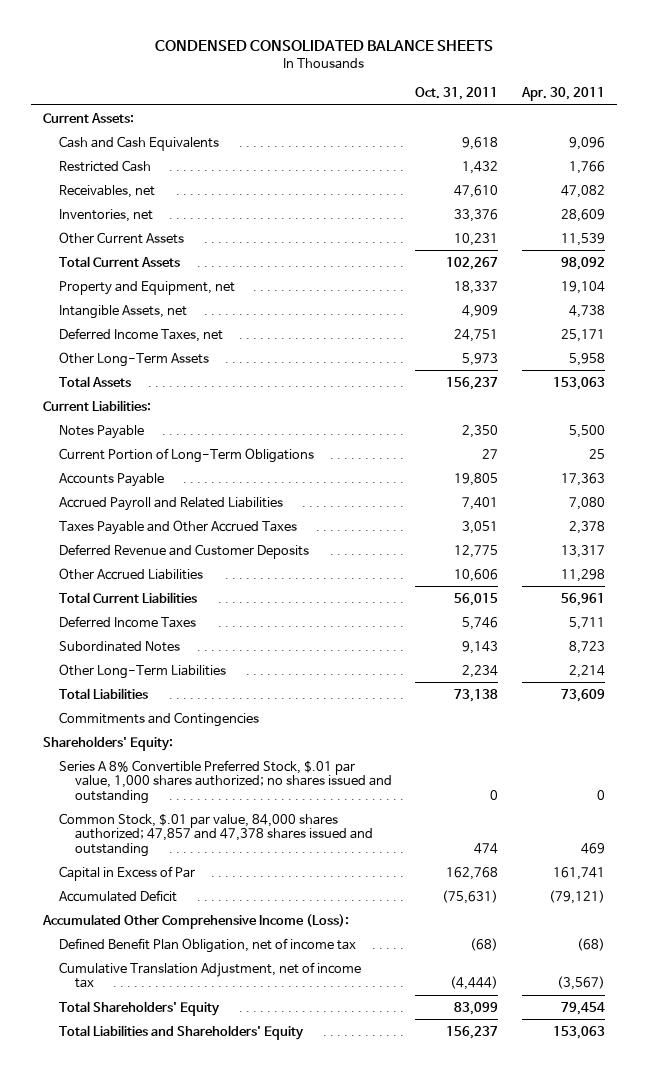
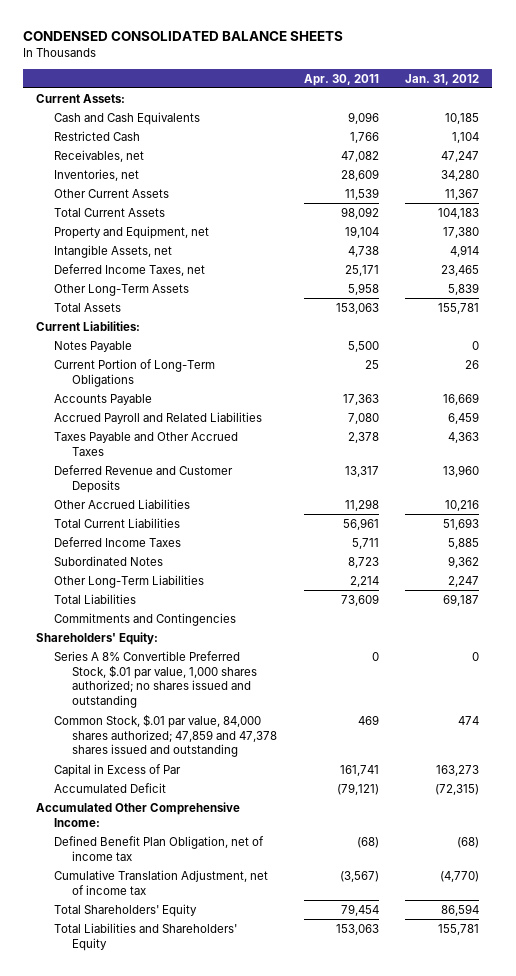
- | Oct. 31, 2011 | Apr. 30, 2011
+ | Apr. 30, 2011 | Jan. 31, 2012
- Common Stock, $.01 par value, 84,000 shares authorized; 47,857 and 47,378 shares issued and outstanding | 474 | 469
+ Common Stock, $.01 par value, 84,000 shares authorized; 47,859 and 47,378 shares issued and outstanding | 469 | 474
- Accumulated Other Comprehensive Income (Loss):
+ Accumulated Other Comprehensive Income:

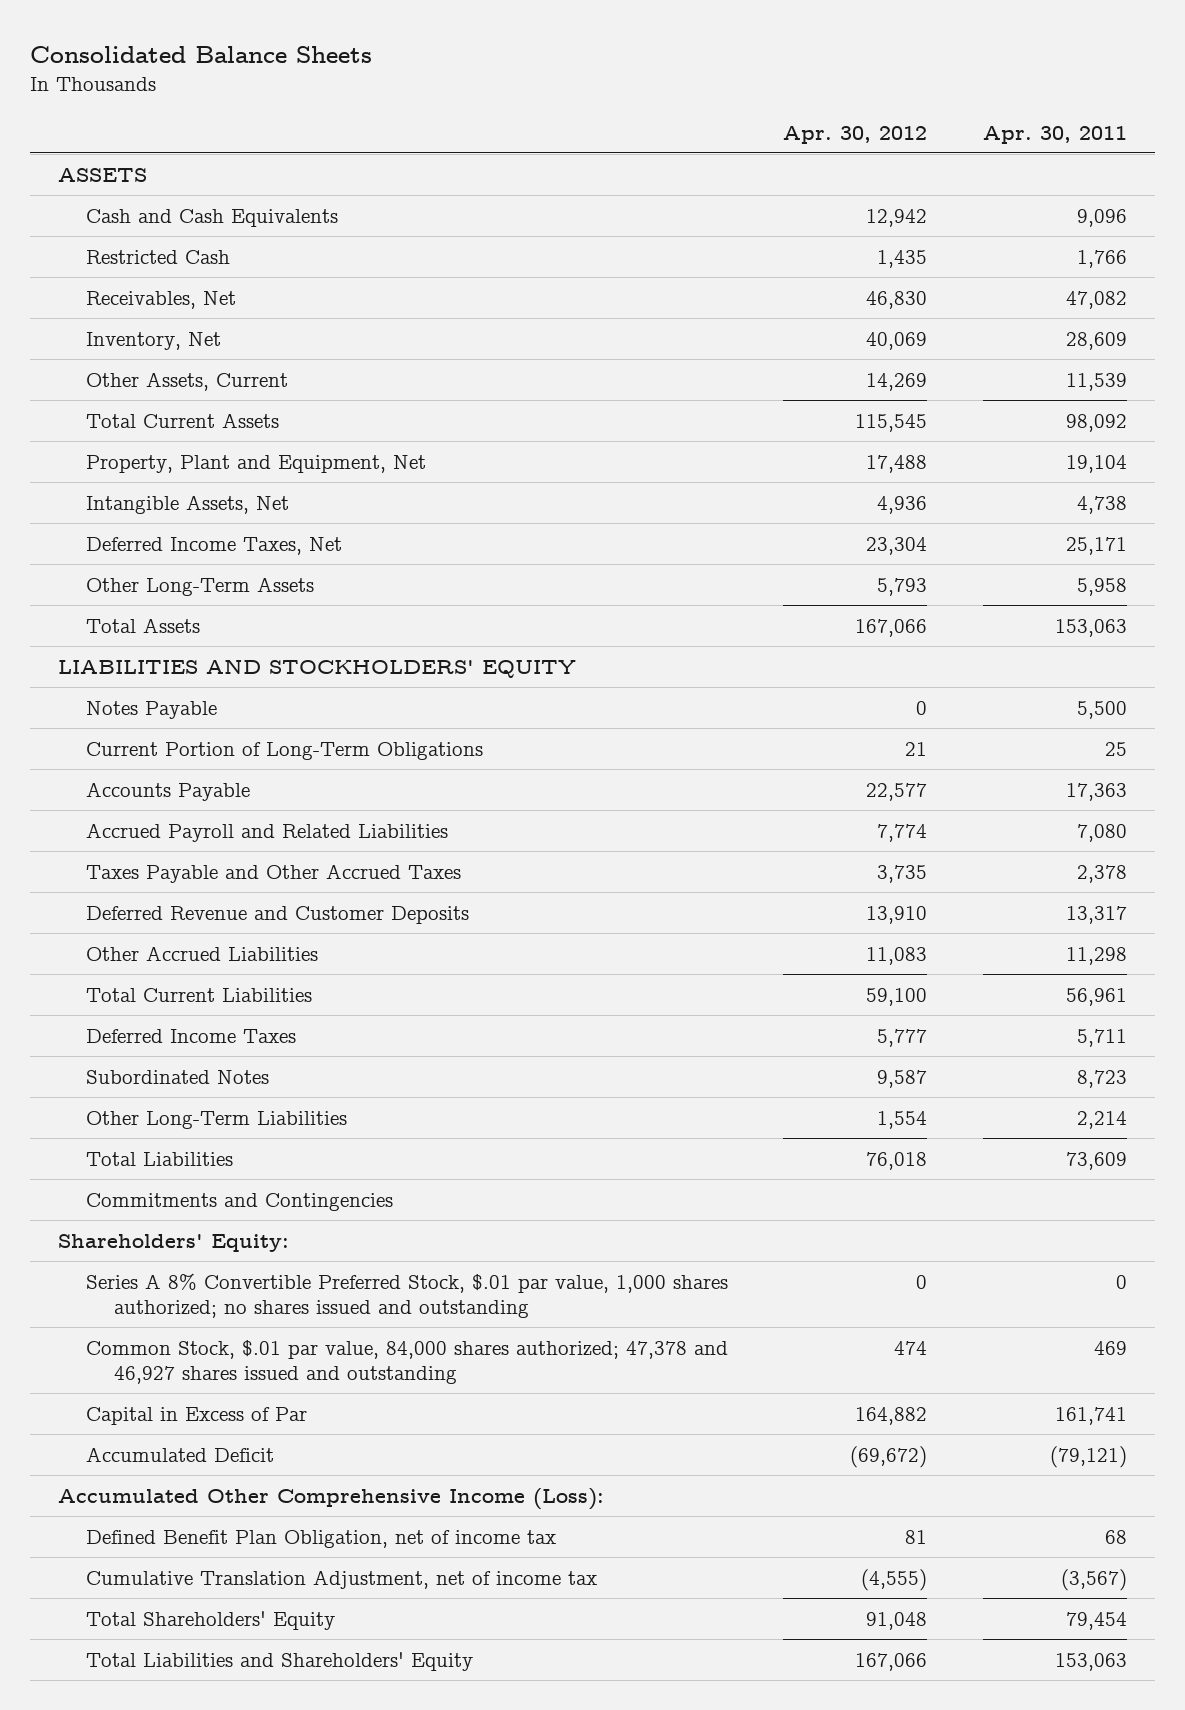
- CONDENSED CONSOLIDATED BALANCE SHEETS
+ Consolidated Balance Sheets
- | Apr. 30, 2011 | Jan. 31, 2012
+ | Apr. 30, 2012 | Apr. 30, 2011
- Current Assets:
+ ASSETS
- Receivables, net | 47,082 | 47,247
- Inventories, net | 28,609 | 34,280
- Other Current Assets | 11,539 | 11,367
+ Receivables, Net | 46,830 | 47,082
+ Inventory, Net | 40,069 | 28,609
+ Other Assets, Current | 14,269 | 11,539
- Property and Equipment, net | 19,104 | 17,380
- Intangible Assets, net | 4,738 | 4,914
- Deferred Income Taxes, net | 25,171 | 23,465
+ Property, Plant and Equipment, Net | 17,488 | 19,104
+ Intangible Assets, Net | 4,936 | 4,738
+ Deferred Income Taxes, Net | 23,304 | 25,171
- Current Liabilities:
+ LIABILITIES AND STOCKHOLDERS' EQUITY
- Common Stock, $.01 par value, 84,000 shares authorized; 47,859 and 47,378 shares issued and outstanding | 469 | 474
+ Common Stock, $.01 par value, 84,000 shares authorized; 47,378 and 46,927 shares issued and outstanding | 474 | 469
- Accumulated Other Comprehensive Income:
- Defined Benefit Plan Obligation, net of income tax | (68) | (68)
+ Accumulated Other Comprehensive Income (Loss):
+ Defined Benefit Plan Obligation, net of income tax | 81 | 68

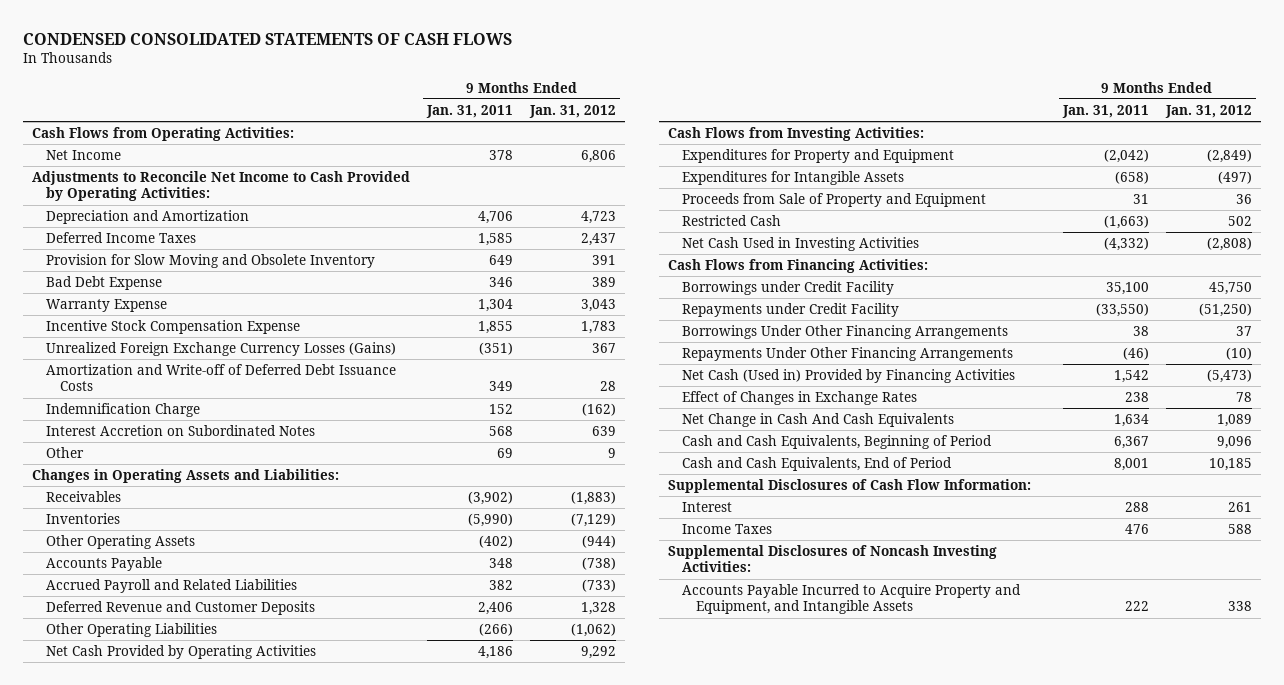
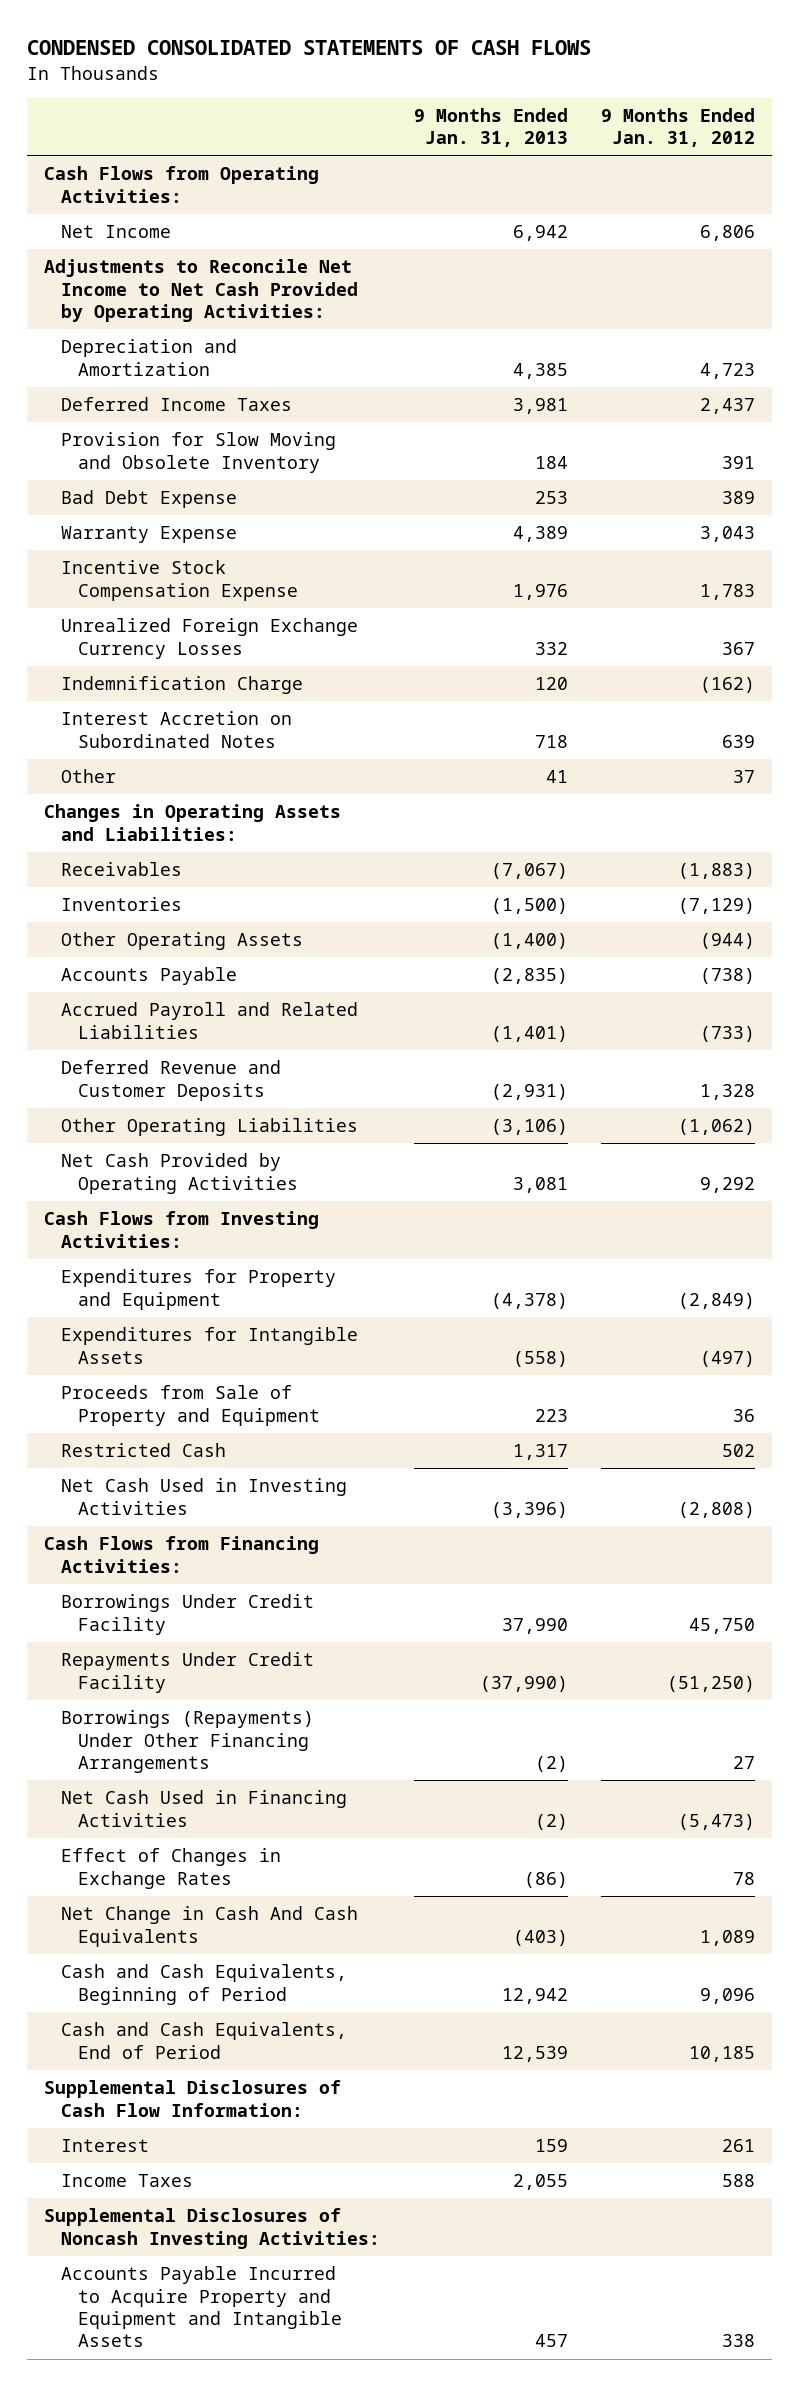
- | 9 Months Ended Jan. 31, 2011 | 9 Months Ended Jan. 31, 2012
+ | 9 Months Ended Jan. 31, 2013 | 9 Months Ended Jan. 31, 2012
- Adjustments to Reconcile Net Income to Cash Provided by Operating Activities:
+ Adjustments to Reconcile Net Income to Net Cash Provided by Operating Activities:
- Unrealized Foreign Exchange Currency Losses (Gains) | (351) | 367
- Amortization and Write-off of Deferred Debt Issuance Costs | 349 | 28
+ Unrealized Foreign Exchange Currency Losses | 332 | 367
- Other | 69 | 9
+ Other | 41 | 37
- Borrowings under Credit Facility | 35,100 | 45,750
- Repayments under Credit Facility | (33,550) | (51,250)
- Borrowings Under Other Financing Arrangements | 38 | 37
- Repayments Under Other Financing Arrangements | (46) | (10)
- Net Cash (Used in) Provided by Financing Activities | 1,542 | (5,473)
+ Borrowings Under Credit Facility | 37,990 | 45,750
+ Repayments Under Credit Facility | (37,990) | (51,250)
+ Borrowings (Repayments) Under Other Financing Arrangements | (2) | 27
+ Net Cash Used in Financing Activities | (2) | (5,473)
- Accounts Payable Incurred to Acquire Property and Equipment, and Intangible Assets | 222 | 338
+ Accounts Payable Incurred to Acquire Property and Equipment and Intangible Assets | 457 | 338

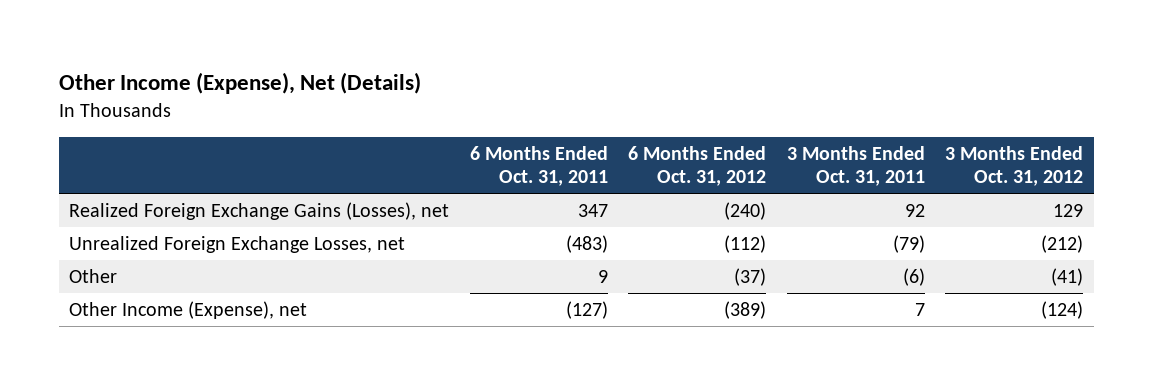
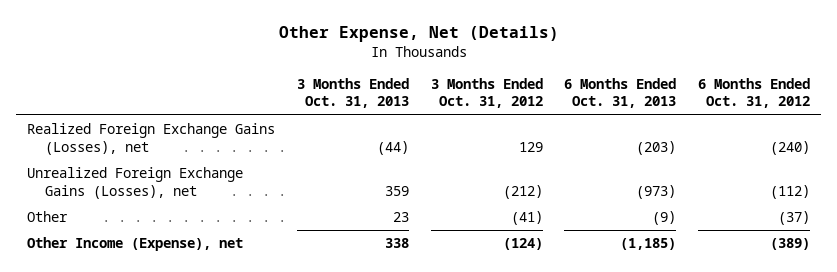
- Other Income (Expense), Net (Details)
+ Other Expense, Net (Details)
- | 6 Months Ended Oct. 31, 2011 | 6 Months Ended Oct. 31, 2012 | 3 Months Ended Oct. 31, 2011 | 3 Months Ended Oct. 31, 2012
+ | 3 Months Ended Oct. 31, 2013 | 3 Months Ended Oct. 31, 2012 | 6 Months Ended Oct. 31, 2013 | 6 Months Ended Oct. 31, 2012
- Unrealized Foreign Exchange Losses, net | (483) | (112) | (79) | (212)
+ Unrealized Foreign Exchange Gains (Losses), net | 359 | (212) | (973) | (112)

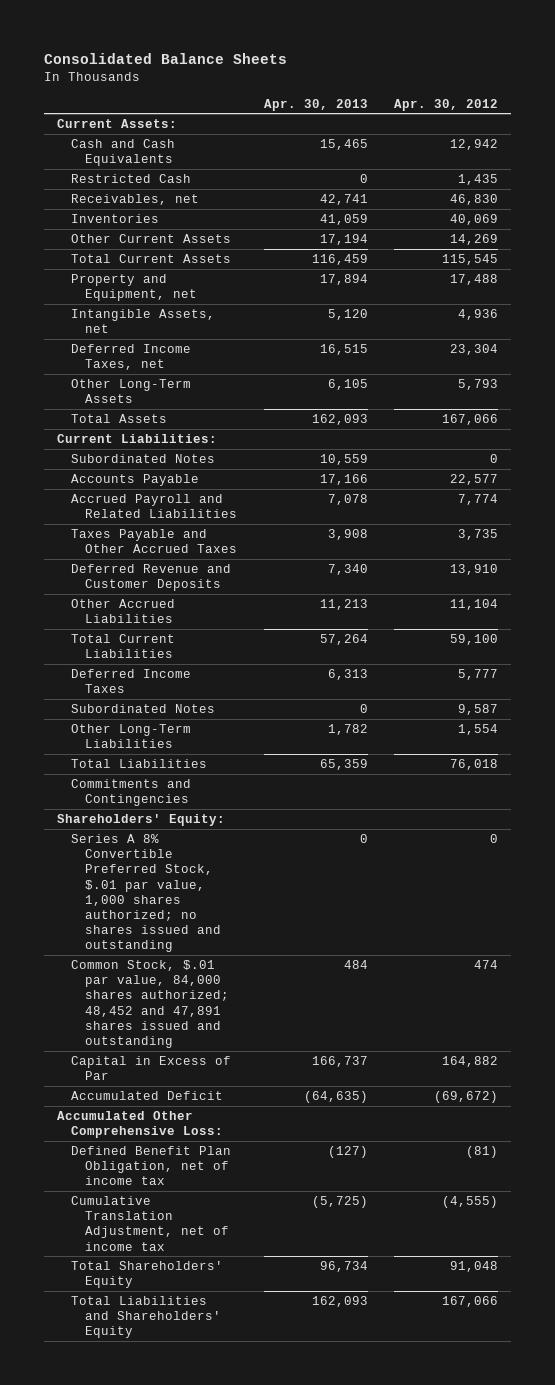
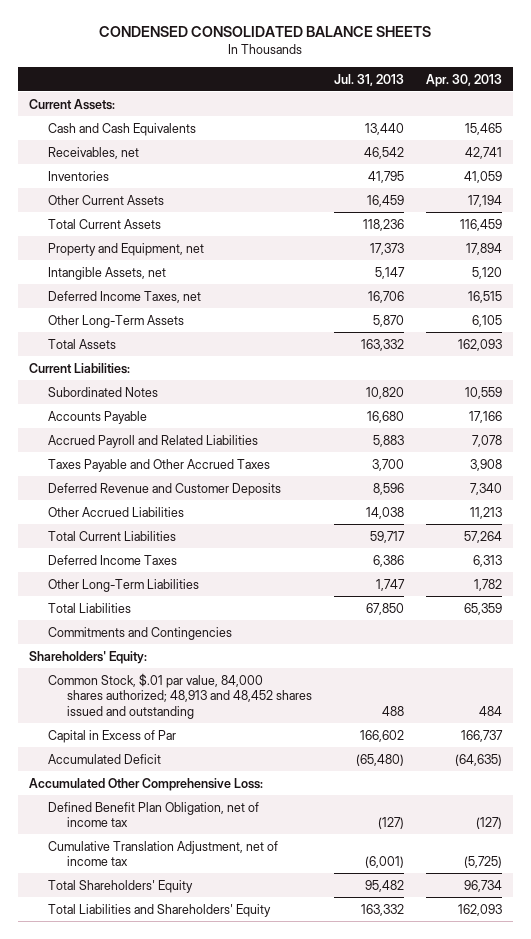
- Consolidated Balance Sheets
+ CONDENSED CONSOLIDATED BALANCE SHEETS
- | Apr. 30, 2013 | Apr. 30, 2012
+ | Jul. 31, 2013 | Apr. 30, 2013
- Restricted Cash | 0 | 1,435
- Subordinated Notes | 0 | 9,587
- Series A 8% Convertible Preferred Stock, $.01 par value, 1,000 shares authorized; no shares issued and outstanding | 0 | 0
- Common Stock, $.01 par value, 84,000 shares authorized; 48,452 and 47,891 shares issued and outstanding | 484 | 474
+ Common Stock, $.01 par value, 84,000 shares authorized; 48,913 and 48,452 shares issued and outstanding | 488 | 484

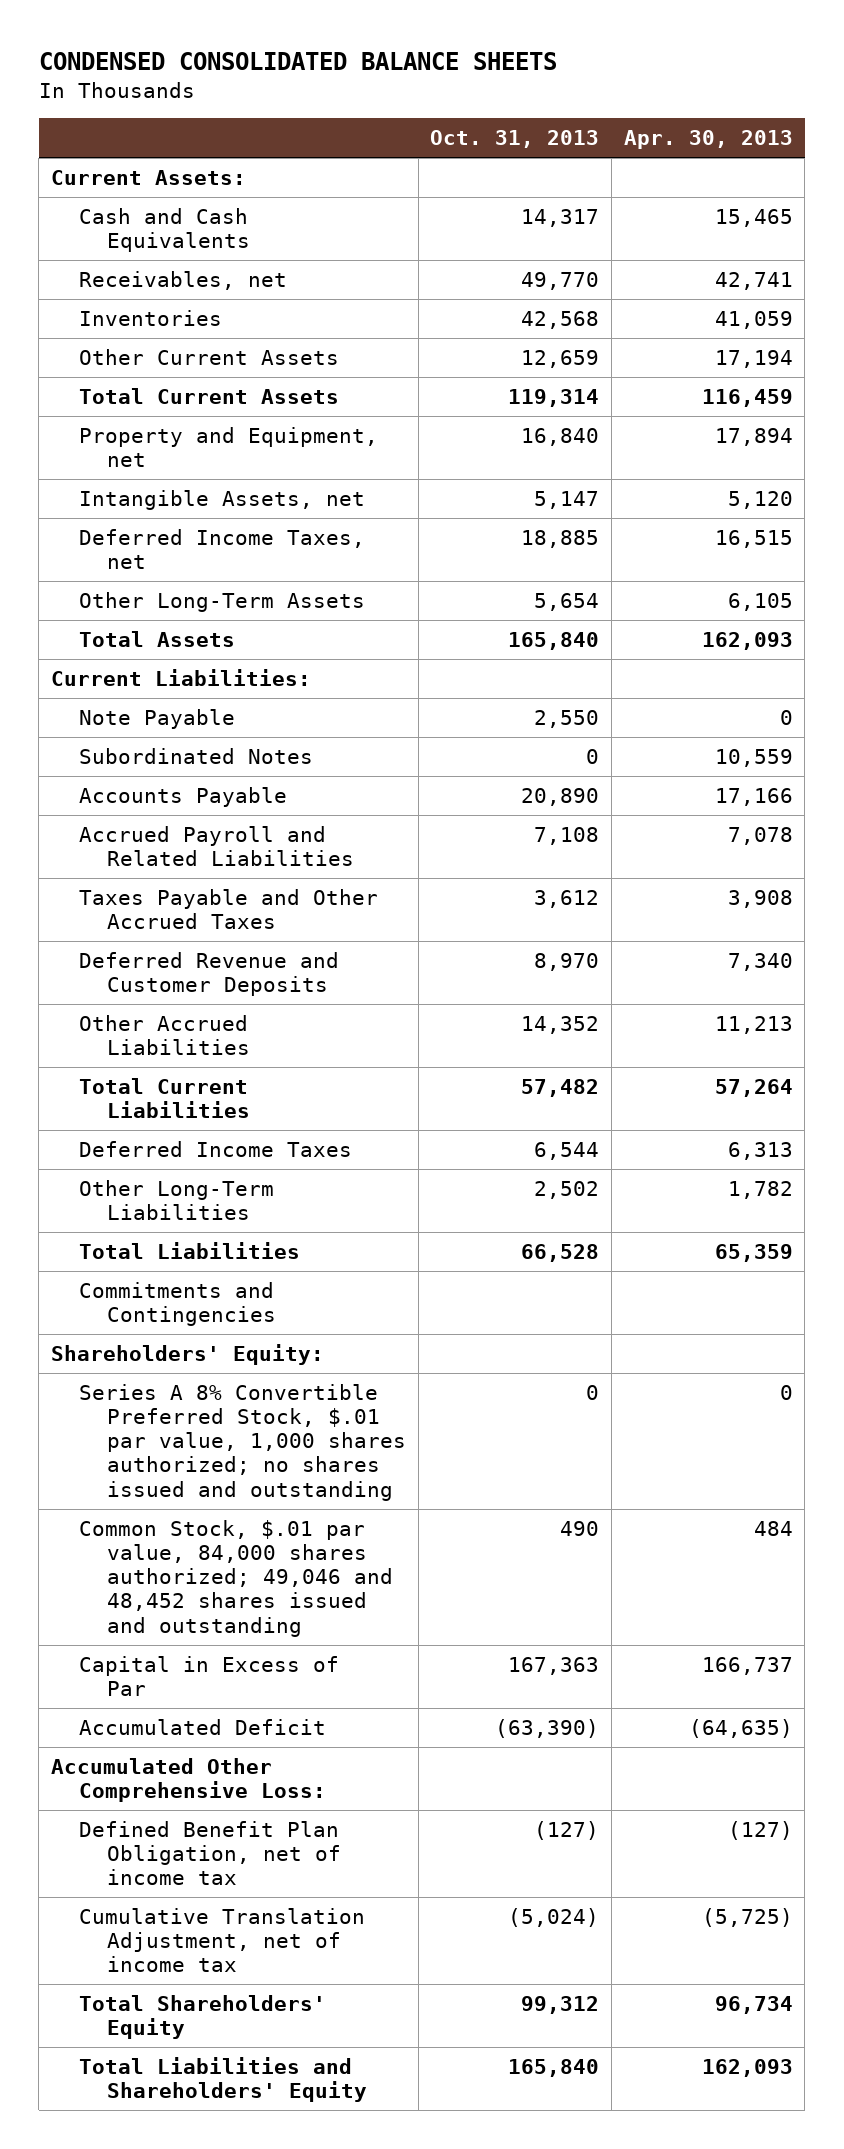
- | Jul. 31, 2013 | Apr. 30, 2013
+ | Oct. 31, 2013 | Apr. 30, 2013
+ Note Payable | 2,550 | 0
- Common Stock, $.01 par value, 84,000 shares authorized; 48,913 and 48,452 shares issued and outstanding | 488 | 484
+ Series A 8% Convertible Preferred Stock, $.01 par value, 1,000 shares authorized; no shares issued and outstanding | 0 | 0
+ Common Stock, $.01 par value, 84,000 shares authorized; 49,046 and 48,452 shares issued and outstanding | 490 | 484

